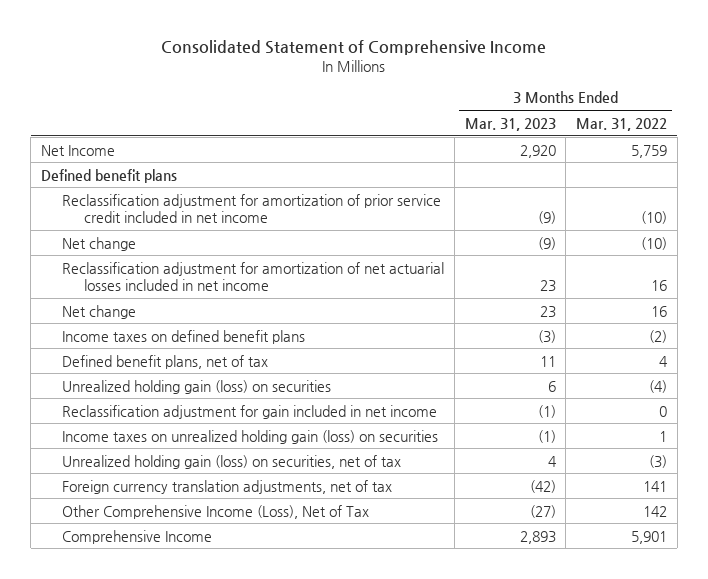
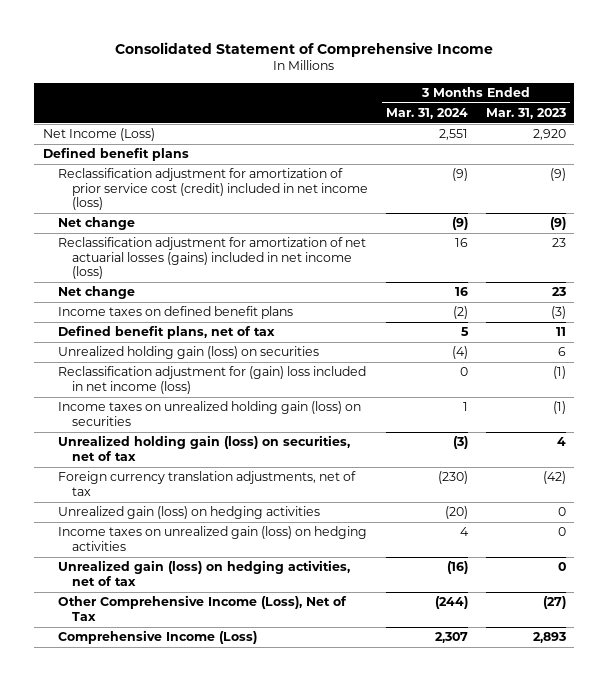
- | 3 Months Ended Mar. 31, 2023 | 3 Months Ended Mar. 31, 2022
+ | 3 Months Ended Mar. 31, 2024 | 3 Months Ended Mar. 31, 2023
- Net Income | 2,920 | 5,759
+ Net Income (Loss) | 2,551 | 2,920
- Reclassification adjustment for amortization of prior service credit included in net income | (9) | (10)
+ Reclassification adjustment for amortization of prior service cost (credit) included in net income (loss) | (9) | (9)
- Reclassification adjustment for amortization of net actuarial losses included in net income | 23 | 16
+ Reclassification adjustment for amortization of net actuarial losses (gains) included in net income (loss) | 16 | 23
- Reclassification adjustment for gain included in net income | (1) | 0
+ Reclassification adjustment for (gain) loss included in net income (loss) | 0 | (1)
+ Unrealized gain (loss) on hedging activities | (20) | 0
+ Income taxes on unrealized gain (loss) on hedging activities | 4 | 0
+ Unrealized gain (loss) on hedging activities, net of tax | (16) | 0
- Comprehensive Income | 2,893 | 5,901
+ Comprehensive Income (Loss) | 2,307 | 2,893

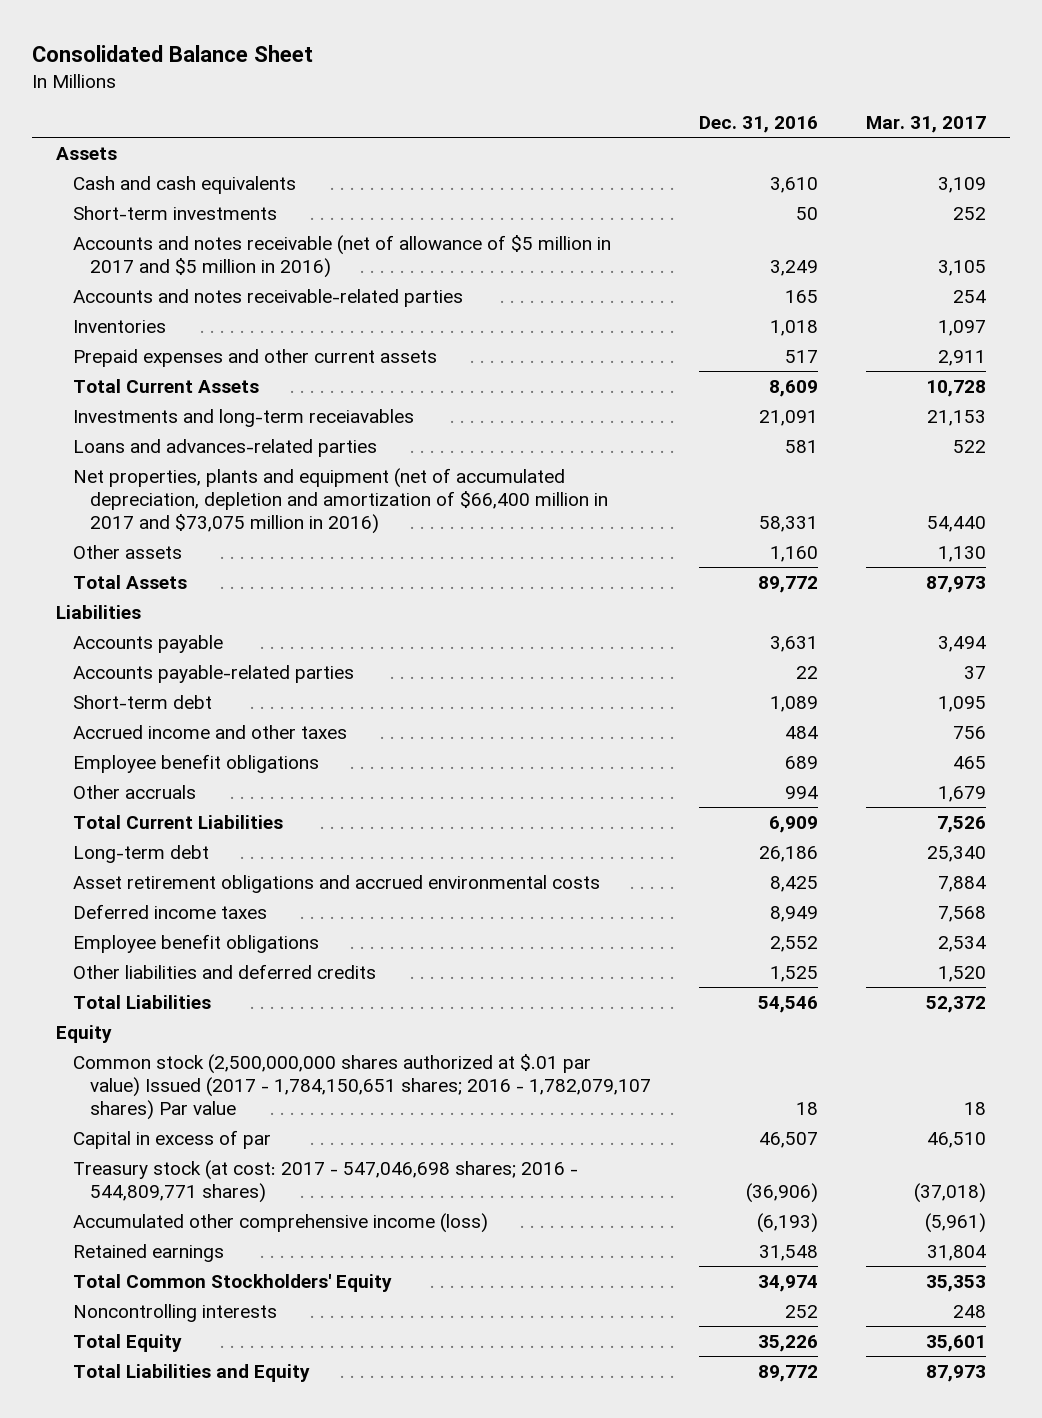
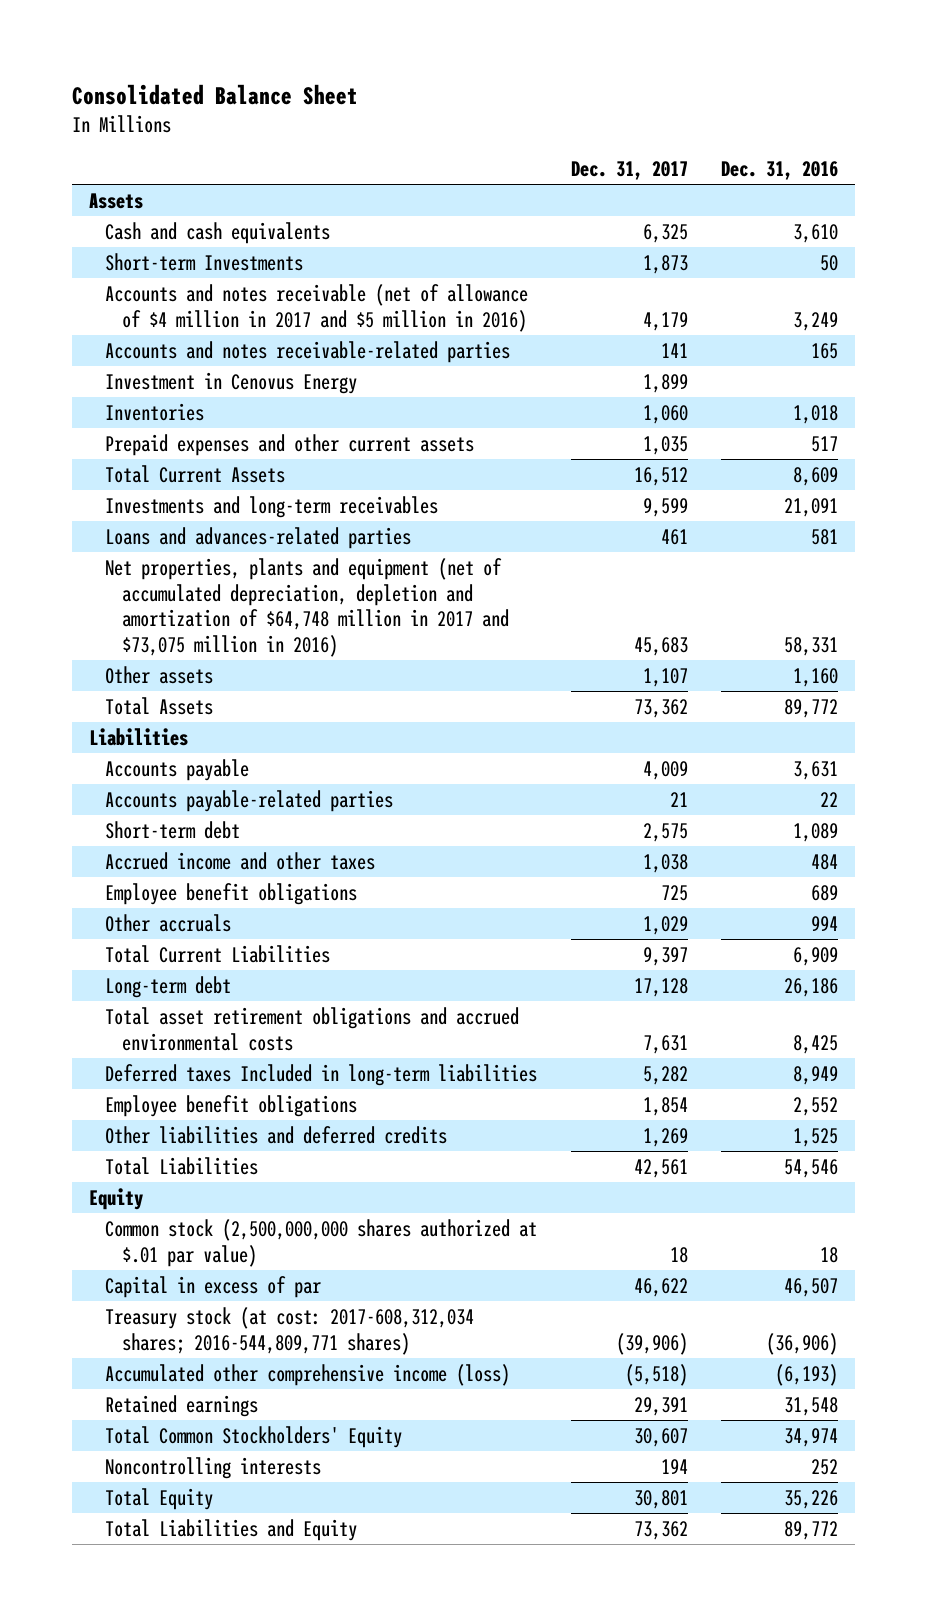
- | Dec. 31, 2016 | Mar. 31, 2017
+ | Dec. 31, 2017 | Dec. 31, 2016
- Short-term investments | 50 | 252
- Accounts and notes receivable (net of allowance of $5 million in 2017 and $5 million in 2016) | 3,249 | 3,105
+ Short-term Investments | 1,873 | 50
+ Accounts and notes receivable (net of allowance of $4 million in 2017 and $5 million in 2016) | 4,179 | 3,249
+ Investment in Cenovus Energy | 1,899 |
- Investments and long-term receiavables | 21,091 | 21,153
+ Investments and long-term receivables | 9,599 | 21,091
- Net properties, plants and equipment (net of accumulated depreciation, depletion and amortization of $66,400 million in 2017 and $73,075 million in 2016) | 58,331 | 54,440
+ Net properties, plants and equipment (net of accumulated depreciation, depletion and amortization of $64,748 million in 2017 and $73,075 million in 2016) | 45,683 | 58,331
- Asset retirement obligations and accrued environmental costs | 8,425 | 7,884
- Deferred income taxes | 8,949 | 7,568
+ Total asset retirement obligations and accrued environmental costs | 7,631 | 8,425
+ Deferred taxes Included in long-term liabilities | 5,282 | 8,949
- Common stock (2,500,000,000 shares authorized at $.01 par value) Issued (2017 - 1,784,150,651 shares; 2016 - 1,782,079,107 shares) Par value | 18 | 18
+ Common stock (2,500,000,000 shares authorized at $.01 par value) | 18 | 18
- Treasury stock (at cost: 2017 - 547,046,698 shares; 2016 - 544,809,771 shares) | (36,906) | (37,018)
+ Treasury stock (at cost: 2017-608,312,034 shares; 2016-544,809,771 shares) | (39,906) | (36,906)

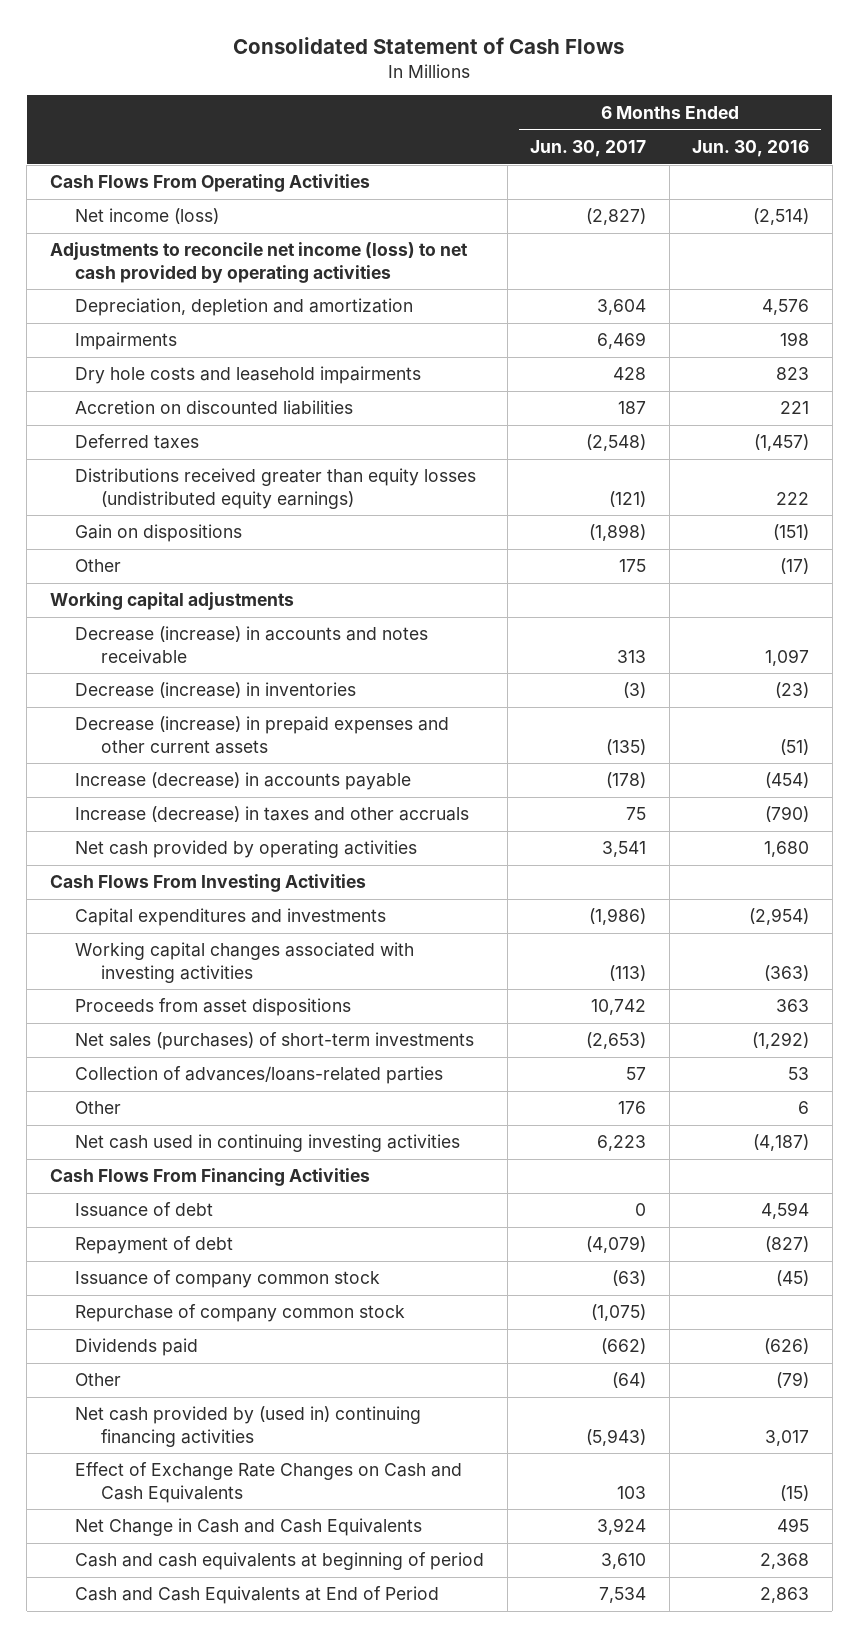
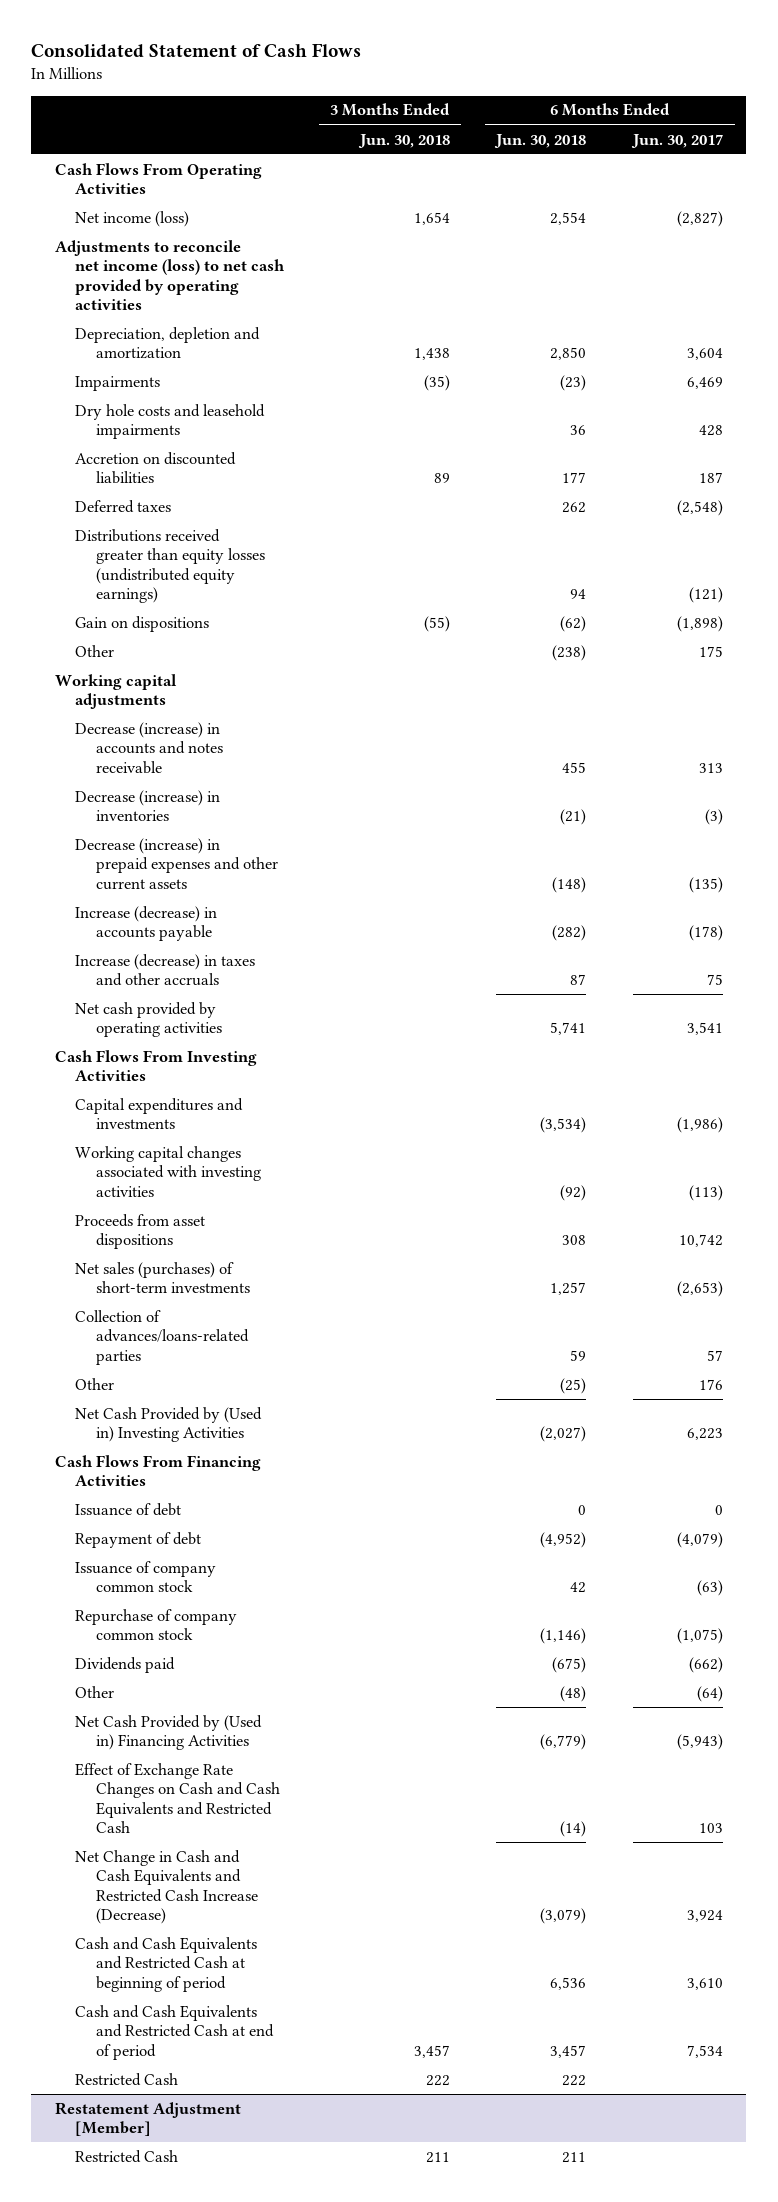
- | 6 Months Ended Jun. 30, 2017 | 6 Months Ended Jun. 30, 2016
+ | 3 Months Ended Jun. 30, 2018 | 6 Months Ended Jun. 30, 2018 | 6 Months Ended Jun. 30, 2017
- Net cash used in continuing investing activities | 6,223 | (4,187)
+ Net Cash Provided by (Used in) Investing Activities | | (2,027) | 6,223
- Net cash provided by (used in) continuing financing activities | (5,943) | 3,017
- Effect of Exchange Rate Changes on Cash and Cash Equivalents | 103 | (15)
- Net Change in Cash and Cash Equivalents | 3,924 | 495
- Cash and cash equivalents at beginning of period | 3,610 | 2,368
- Cash and Cash Equivalents at End of Period | 7,534 | 2,863
+ Net Cash Provided by (Used in) Financing Activities | | (6,779) | (5,943)
+ Effect of Exchange Rate Changes on Cash and Cash Equivalents and Restricted Cash | | (14) | 103
+ Net Change in Cash and Cash Equivalents and Restricted Cash Increase (Decrease) | | (3,079) | 3,924
+ Cash and Cash Equivalents and Restricted Cash at beginning of period | | 6,536 | 3,610
+ Cash and Cash Equivalents and Restricted Cash at end of period | 3,457 | 3,457 | 7,534
+ Restricted Cash | 222 | 222 |
+ Restatement Adjustment [Member]
+ Restricted Cash | 211 | 211 |

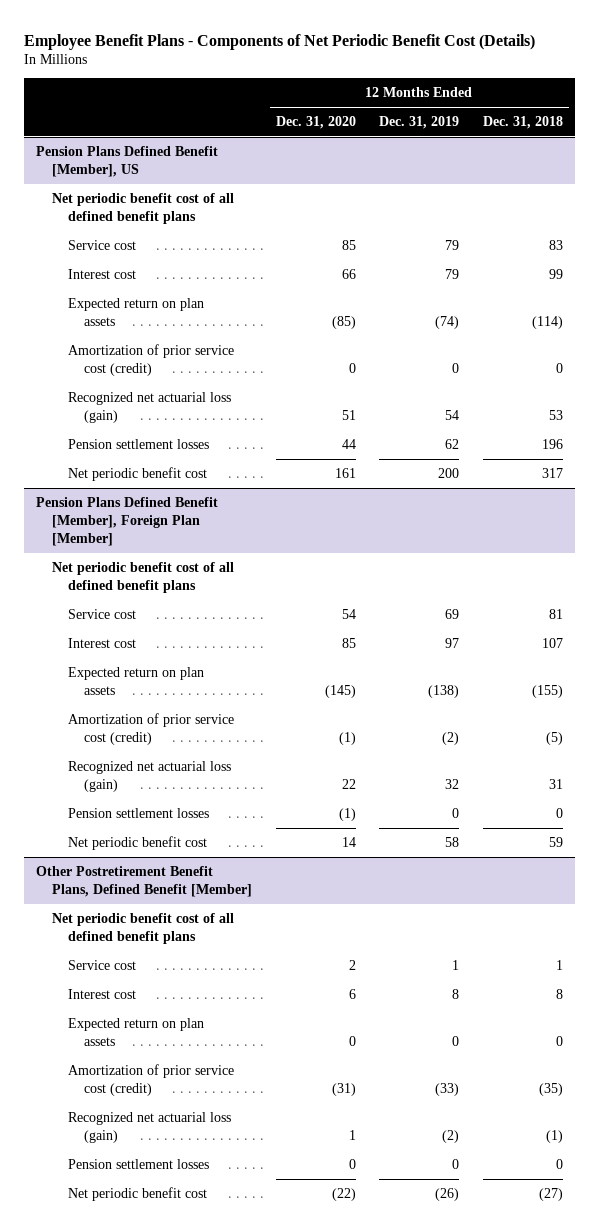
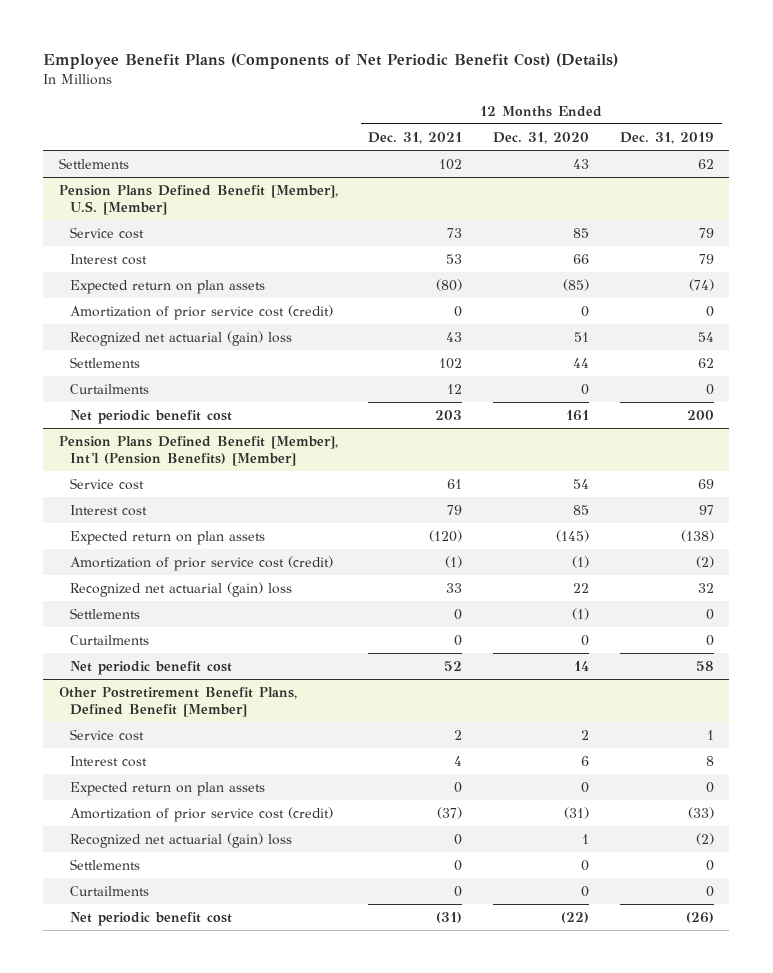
- Employee Benefit Plans - Components of Net Periodic Benefit Cost (Details)
+ Employee Benefit Plans (Components of Net Periodic Benefit Cost) (Details)
- | 12 Months Ended Dec. 31, 2020 | 12 Months Ended Dec. 31, 2019 | 12 Months Ended Dec. 31, 2018
+ | 12 Months Ended Dec. 31, 2021 | 12 Months Ended Dec. 31, 2020 | 12 Months Ended Dec. 31, 2019
- Pension Plans Defined Benefit [Member], US
- Net periodic benefit cost of all defined benefit plans
+ Settlements | 102 | 43 | 62
+ Pension Plans Defined Benefit [Member], U.S. [Member]
- Recognized net actuarial loss (gain) | 51 | 54 | 53
- Pension settlement losses | 44 | 62 | 196
+ Recognized net actuarial (gain) loss | 43 | 51 | 54
+ Settlements | 102 | 44 | 62
+ Curtailments | 12 | 0 | 0
- Pension Plans Defined Benefit [Member], Foreign Plan [Member]
- Net periodic benefit cost of all defined benefit plans
+ Pension Plans Defined Benefit [Member], Int'l (Pension Benefits) [Member]
- Recognized net actuarial loss (gain) | 22 | 32 | 31
- Pension settlement losses | (1) | 0 | 0
+ Recognized net actuarial (gain) loss | 33 | 22 | 32
+ Settlements | 0 | (1) | 0
+ Curtailments | 0 | 0 | 0
@ Other Postretirement Benefit Plans, Defined Benefit [Member]
- Net periodic benefit cost of all defined benefit plans
- Recognized net actuarial loss (gain) | 1 | (2) | (1)
- Pension settlement losses | 0 | 0 | 0
+ Recognized net actuarial (gain) loss | 0 | 1 | (2)
+ Settlements | 0 | 0 | 0
+ Curtailments | 0 | 0 | 0

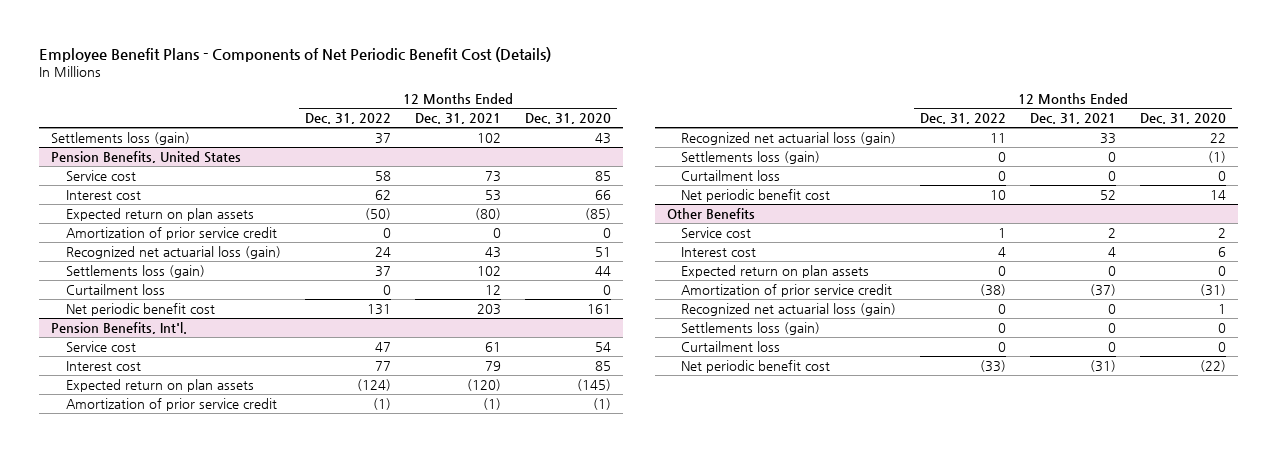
- Employee Benefit Plans (Components of Net Periodic Benefit Cost) (Details)
+ Employee Benefit Plans - Components of Net Periodic Benefit Cost (Details)
- | 12 Months Ended Dec. 31, 2021 | 12 Months Ended Dec. 31, 2020 | 12 Months Ended Dec. 31, 2019
+ | 12 Months Ended Dec. 31, 2022 | 12 Months Ended Dec. 31, 2021 | 12 Months Ended Dec. 31, 2020
- Settlements | 102 | 43 | 62
- Pension Plans Defined Benefit [Member], U.S. [Member]
+ Settlements loss (gain) | 37 | 102 | 43
+ Pension Benefits, United States
- Amortization of prior service cost (credit) | 0 | 0 | 0
- Recognized net actuarial (gain) loss | 43 | 51 | 54
- Settlements | 102 | 44 | 62
- Curtailments | 12 | 0 | 0
+ Amortization of prior service credit | 0 | 0 | 0
+ Recognized net actuarial loss (gain) | 24 | 43 | 51
+ Settlements loss (gain) | 37 | 102 | 44
+ Curtailment loss | 0 | 12 | 0
- Pension Plans Defined Benefit [Member], Int'l (Pension Benefits) [Member]
+ Pension Benefits, Int'l.
- Amortization of prior service cost (credit) | (1) | (1) | (2)
- Recognized net actuarial (gain) loss | 33 | 22 | 32
- Settlements | 0 | (1) | 0
- Curtailments | 0 | 0 | 0
+ Amortization of prior service credit | (1) | (1) | (1)
+ Recognized net actuarial loss (gain) | 11 | 33 | 22
+ Settlements loss (gain) | 0 | 0 | (1)
+ Curtailment loss | 0 | 0 | 0
- Other Postretirement Benefit Plans, Defined Benefit [Member]
+ Other Benefits
- Amortization of prior service cost (credit) | (37) | (31) | (33)
- Recognized net actuarial (gain) loss | 0 | 1 | (2)
- Settlements | 0 | 0 | 0
- Curtailments | 0 | 0 | 0
+ Amortization of prior service credit | (38) | (37) | (31)
+ Recognized net actuarial loss (gain) | 0 | 0 | 1
+ Settlements loss (gain) | 0 | 0 | 0
+ Curtailment loss | 0 | 0 | 0

